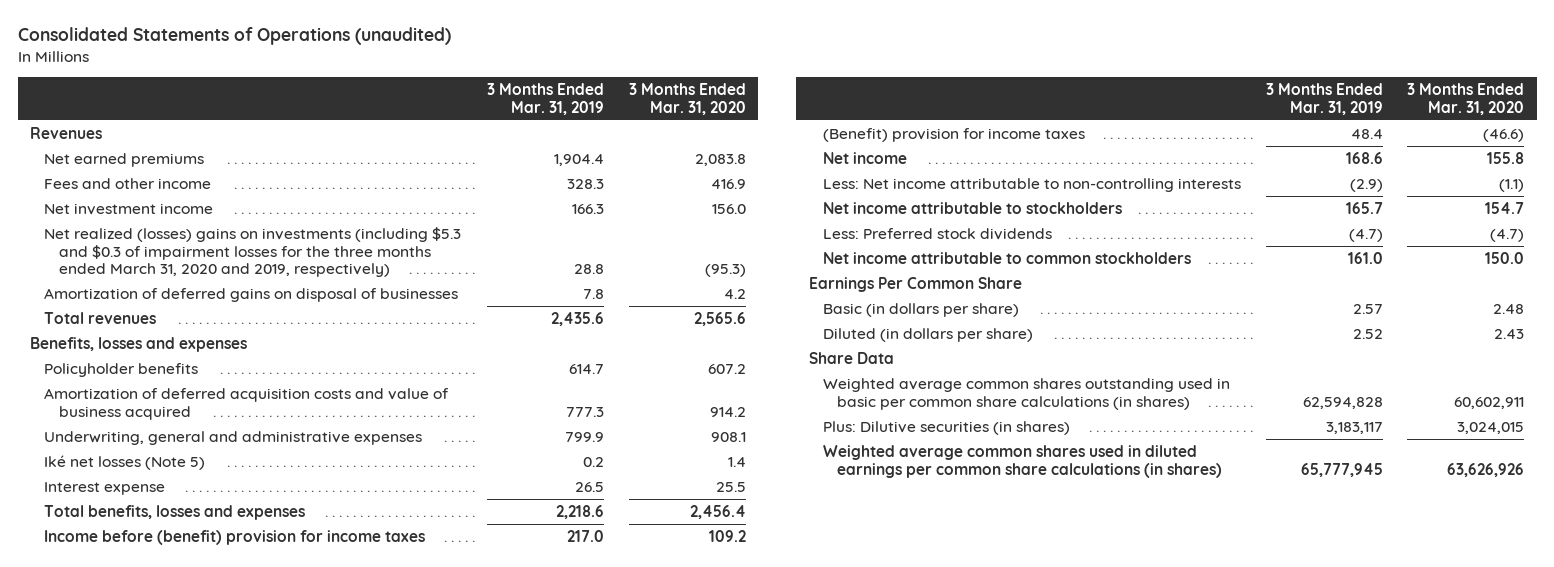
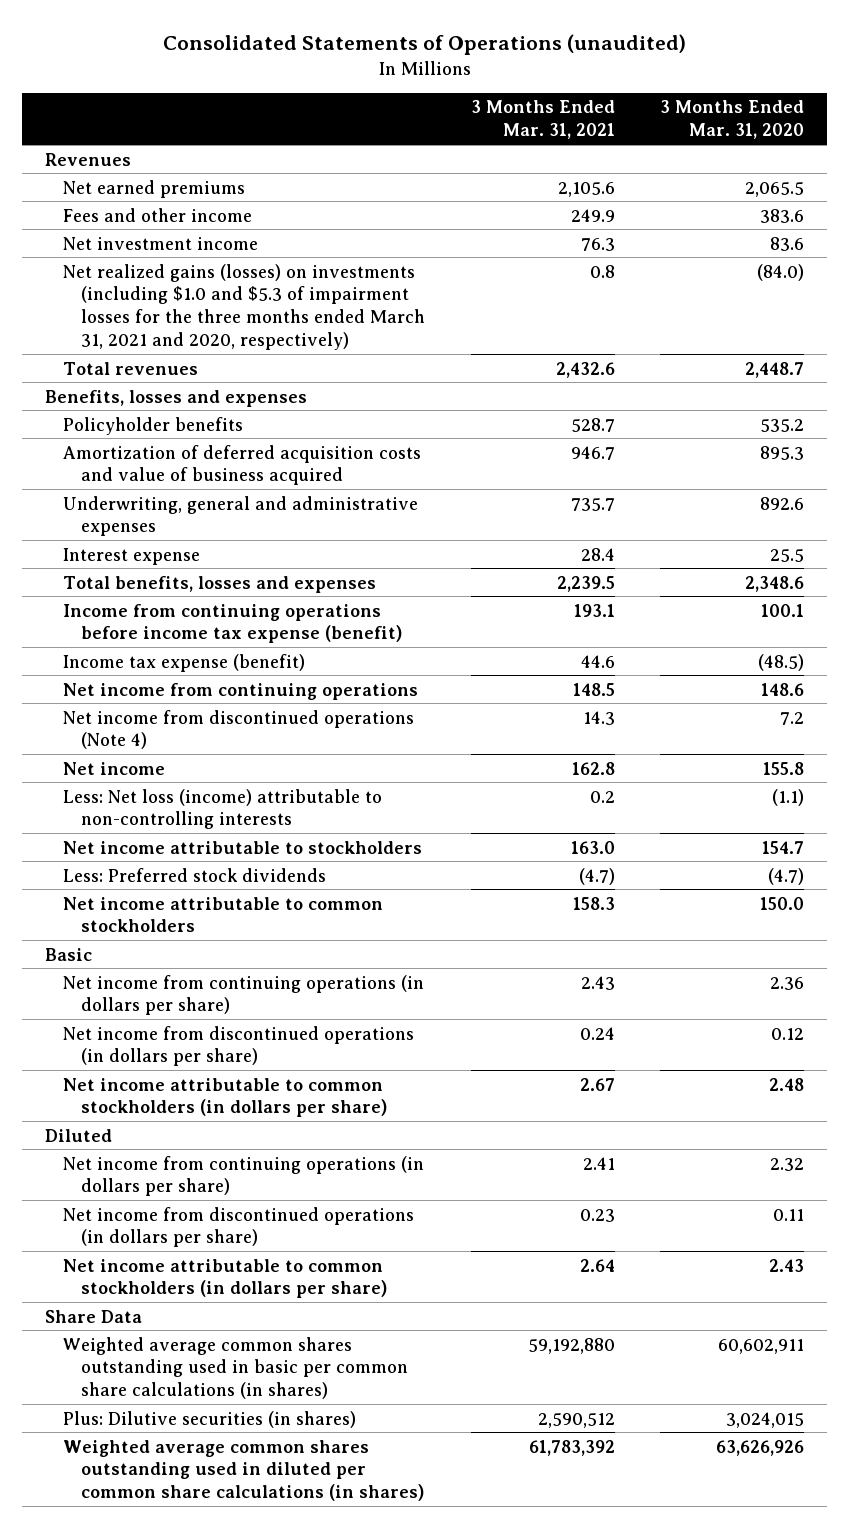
- | 3 Months Ended Mar. 31, 2019 | 3 Months Ended Mar. 31, 2020
+ | 3 Months Ended Mar. 31, 2021 | 3 Months Ended Mar. 31, 2020
- Net earned premiums | 1,904.4 | 2,083.8
- Fees and other income | 328.3 | 416.9
- Net investment income | 166.3 | 156.0
- Net realized (losses) gains on investments (including $5.3 and $0.3 of impairment losses for the three months ended March 31, 2020 and 2019, respectively) | 28.8 | (95.3)
- Amortization of deferred gains on disposal of businesses | 7.8 | 4.2
- Total revenues | 2,435.6 | 2,565.6
+ Net earned premiums | 2,105.6 | 2,065.5
+ Fees and other income | 249.9 | 383.6
+ Net investment income | 76.3 | 83.6
+ Net realized gains (losses) on investments (including $1.0 and $5.3 of impairment losses for the three months ended March 31, 2021 and 2020, respectively) | 0.8 | (84.0)
+ Total revenues | 2,432.6 | 2,448.7
- Policyholder benefits | 614.7 | 607.2
- Amortization of deferred acquisition costs and value of business acquired | 777.3 | 914.2
- Underwriting, general and administrative expenses | 799.9 | 908.1
- Iké net losses (Note 5) | 0.2 | 1.4
+ Policyholder benefits | 528.7 | 535.2
+ Amortization of deferred acquisition costs and value of business acquired | 946.7 | 895.3
+ Underwriting, general and administrative expenses | 735.7 | 892.6
- Total benefits, losses and expenses | 2,218.6 | 2,456.4
- Income before (benefit) provision for income taxes | 217.0 | 109.2
- (Benefit) provision for income taxes | 48.4 | (46.6)
+ Total benefits, losses and expenses | 2,239.5 | 2,348.6
+ Income from continuing operations before income tax expense (benefit) | 193.1 | 100.1
+ Income tax expense (benefit) | 44.6 | (48.5)
+ Net income from continuing operations | 148.5 | 148.6
+ Net income from discontinued operations (Note 4) | 14.3 | 7.2
- Less: Net income attributable to non-controlling interests | (2.9) | (1.1)
+ Less: Net loss (income) attributable to non-controlling interests | 0.2 | (1.1)
- Earnings Per Common Share
- Basic (in dollars per share) | 2.57 | 2.48
- Diluted (in dollars per share) | 2.52 | 2.43
+ Basic
+ Net income from continuing operations (in dollars per share) | 2.43 | 2.36
+ Net income from discontinued operations (in dollars per share) | 0.24 | 0.12
+ Net income attributable to common stockholders (in dollars per share) | 2.67 | 2.48
+ Diluted
+ Net income from continuing operations (in dollars per share) | 2.41 | 2.32
+ Net income from discontinued operations (in dollars per share) | 0.23 | 0.11
+ Net income attributable to common stockholders (in dollars per share) | 2.64 | 2.43
- Weighted average common shares used in diluted earnings per common share calculations (in shares) | 65,777,945 | 63,626,926
+ Weighted average common shares outstanding used in diluted per common share calculations (in shares) | 61,783,392 | 63,626,926

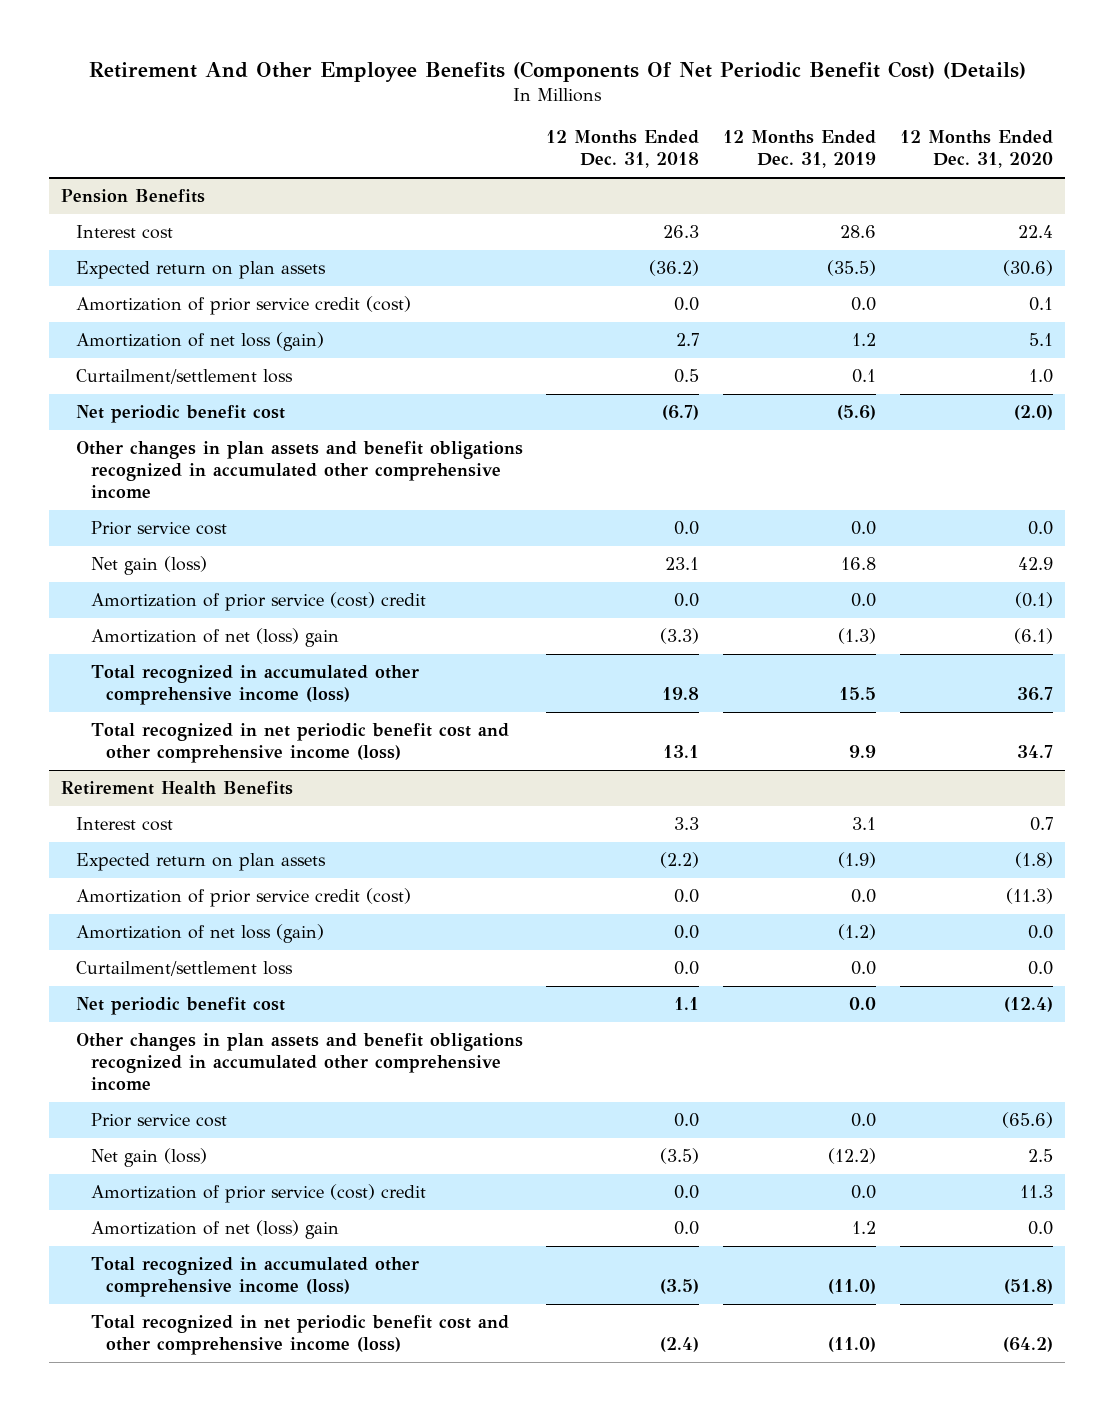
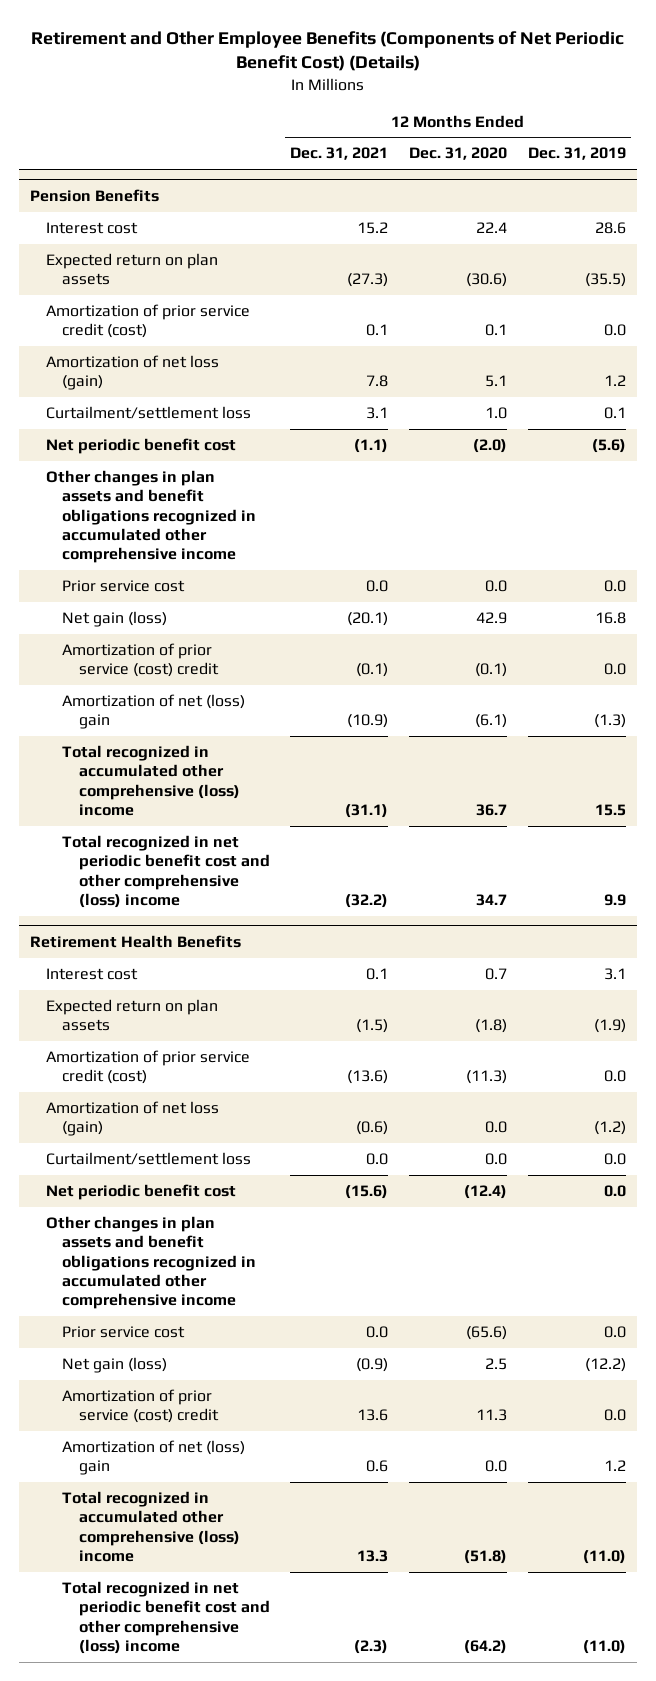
- Retirement And Other Employee Benefits (Components Of Net Periodic Benefit Cost) (Details)
+ Retirement and Other Employee Benefits (Components of Net Periodic Benefit Cost) (Details)
- | 12 Months Ended Dec. 31, 2018 | 12 Months Ended Dec. 31, 2019 | 12 Months Ended Dec. 31, 2020
+ | 12 Months Ended Dec. 31, 2021 | 12 Months Ended Dec. 31, 2020 | 12 Months Ended Dec. 31, 2019
@ Pension Benefits
- Total recognized in accumulated other comprehensive income (loss) | 19.8 | 15.5 | 36.7
- Total recognized in net periodic benefit cost and other comprehensive income (loss) | 13.1 | 9.9 | 34.7
+ Total recognized in accumulated other comprehensive (loss) income | (31.1) | 36.7 | 15.5
+ Total recognized in net periodic benefit cost and other comprehensive (loss) income | (32.2) | 34.7 | 9.9
@ Retirement Health Benefits
- Total recognized in accumulated other comprehensive income (loss) | (3.5) | (11.0) | (51.8)
- Total recognized in net periodic benefit cost and other comprehensive income (loss) | (2.4) | (11.0) | (64.2)
+ Total recognized in accumulated other comprehensive (loss) income | 13.3 | (51.8) | (11.0)
+ Total recognized in net periodic benefit cost and other comprehensive (loss) income | (2.3) | (64.2) | (11.0)

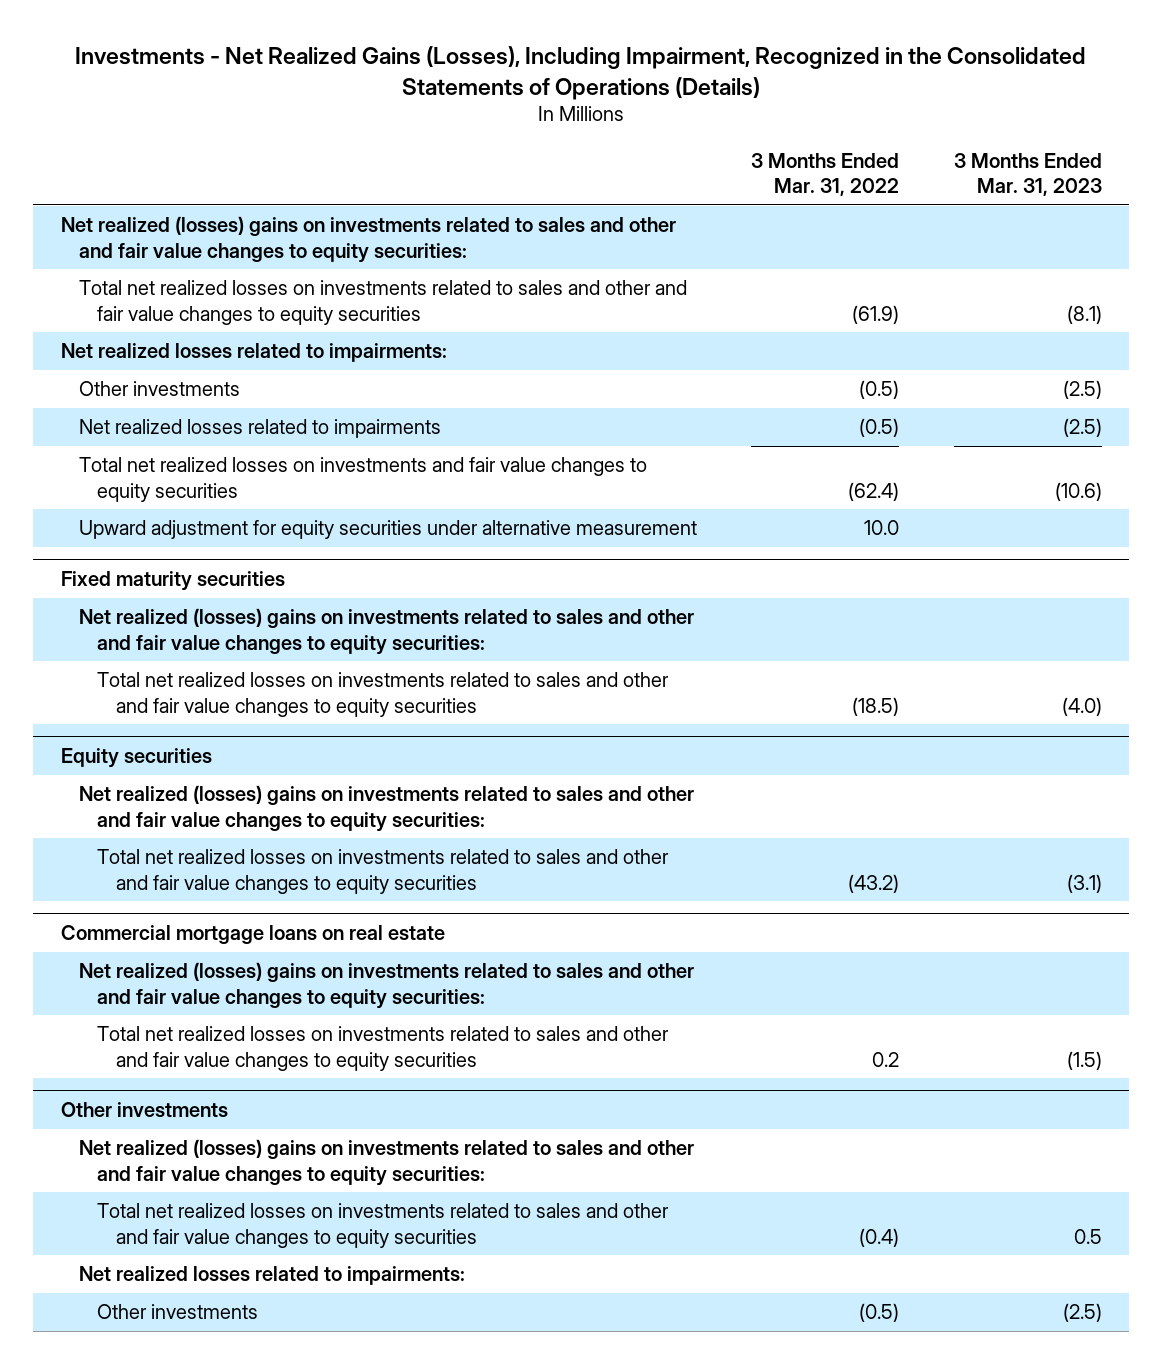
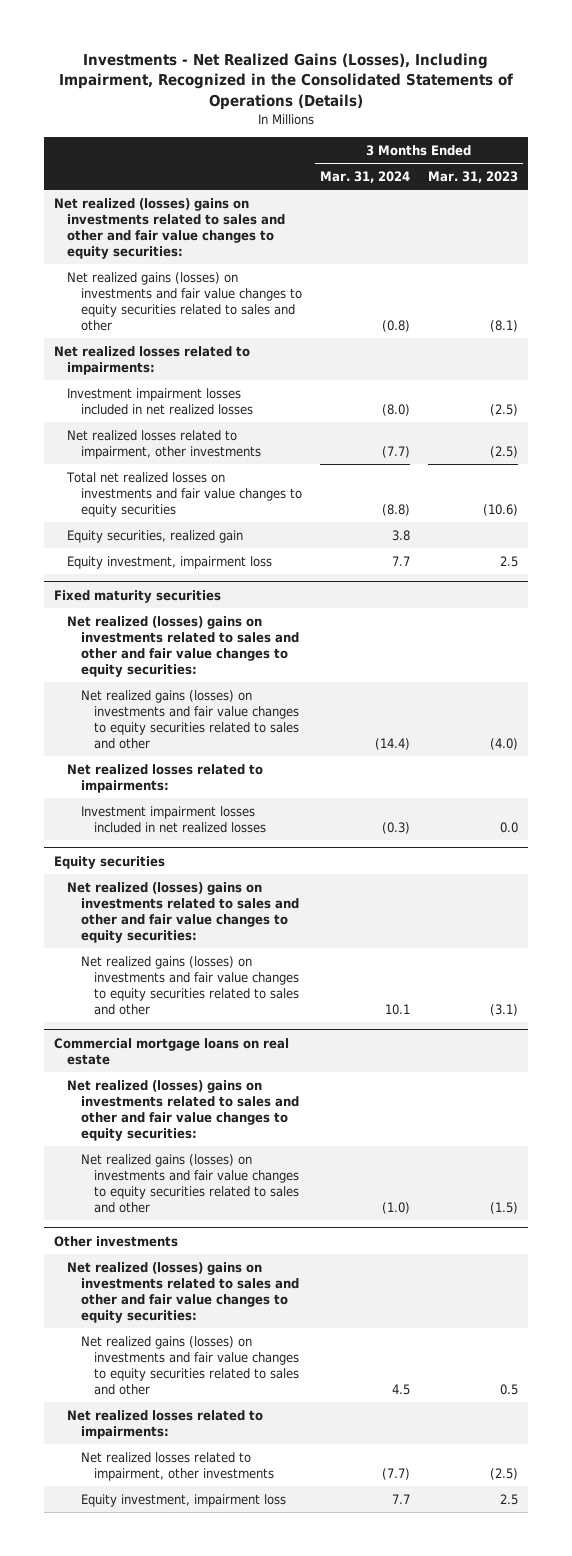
- | 3 Months Ended Mar. 31, 2022 | 3 Months Ended Mar. 31, 2023
+ | 3 Months Ended Mar. 31, 2024 | 3 Months Ended Mar. 31, 2023
- Total net realized losses on investments related to sales and other and fair value changes to equity securities | (61.9) | (8.1)
+ Net realized gains (losses) on investments and fair value changes to equity securities related to sales and other | (0.8) | (8.1)
- Other investments | (0.5) | (2.5)
- Net realized losses related to impairments | (0.5) | (2.5)
+ Investment impairment losses included in net realized losses | (8.0) | (2.5)
+ Net realized losses related to impairment, other investments | (7.7) | (2.5)
- Upward adjustment for equity securities under alternative measurement | 10.0 |
+ Equity securities, realized gain | 3.8 |
+ Equity investment, impairment loss | 7.7 | 2.5
@ Fixed maturity securities
- Total net realized losses on investments related to sales and other and fair value changes to equity securities | (18.5) | (4.0)
+ Net realized gains (losses) on investments and fair value changes to equity securities related to sales and other | (14.4) | (4.0)
+ Net realized losses related to impairments:
+ Investment impairment losses included in net realized losses | (0.3) | 0.0
@ Equity securities
- Total net realized losses on investments related to sales and other and fair value changes to equity securities | (43.2) | (3.1)
+ Net realized gains (losses) on investments and fair value changes to equity securities related to sales and other | 10.1 | (3.1)
@ Commercial mortgage loans on real estate
- Total net realized losses on investments related to sales and other and fair value changes to equity securities | 0.2 | (1.5)
+ Net realized gains (losses) on investments and fair value changes to equity securities related to sales and other | (1.0) | (1.5)
@ Other investments
- Total net realized losses on investments related to sales and other and fair value changes to equity securities | (0.4) | 0.5
+ Net realized gains (losses) on investments and fair value changes to equity securities related to sales and other | 4.5 | 0.5
- Other investments | (0.5) | (2.5)
+ Net realized losses related to impairment, other investments | (7.7) | (2.5)
+ Equity investment, impairment loss | 7.7 | 2.5

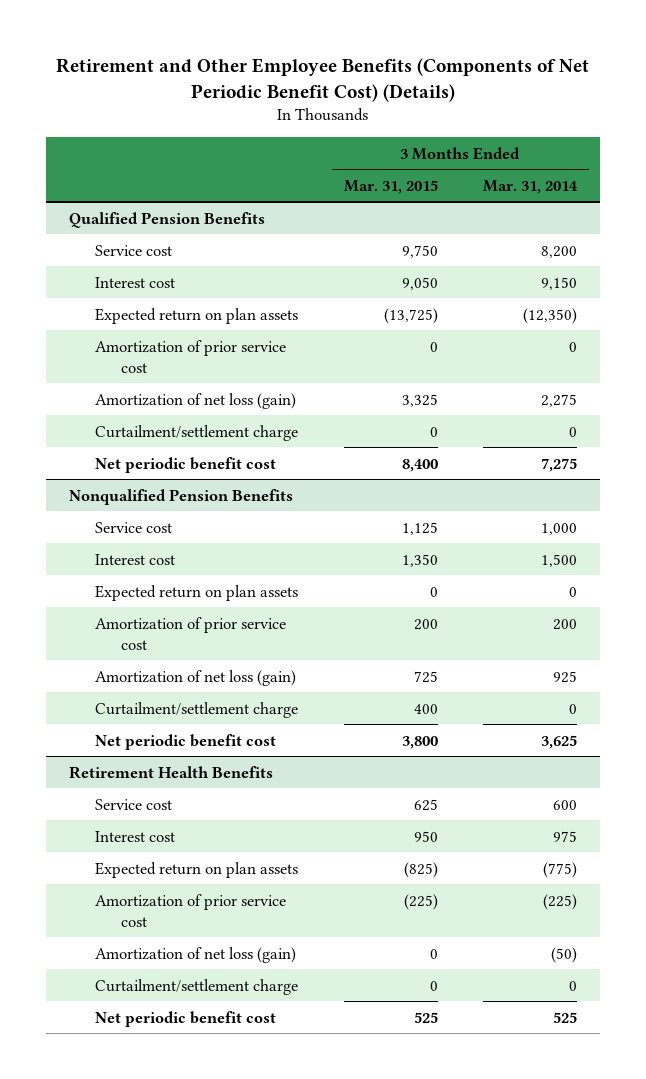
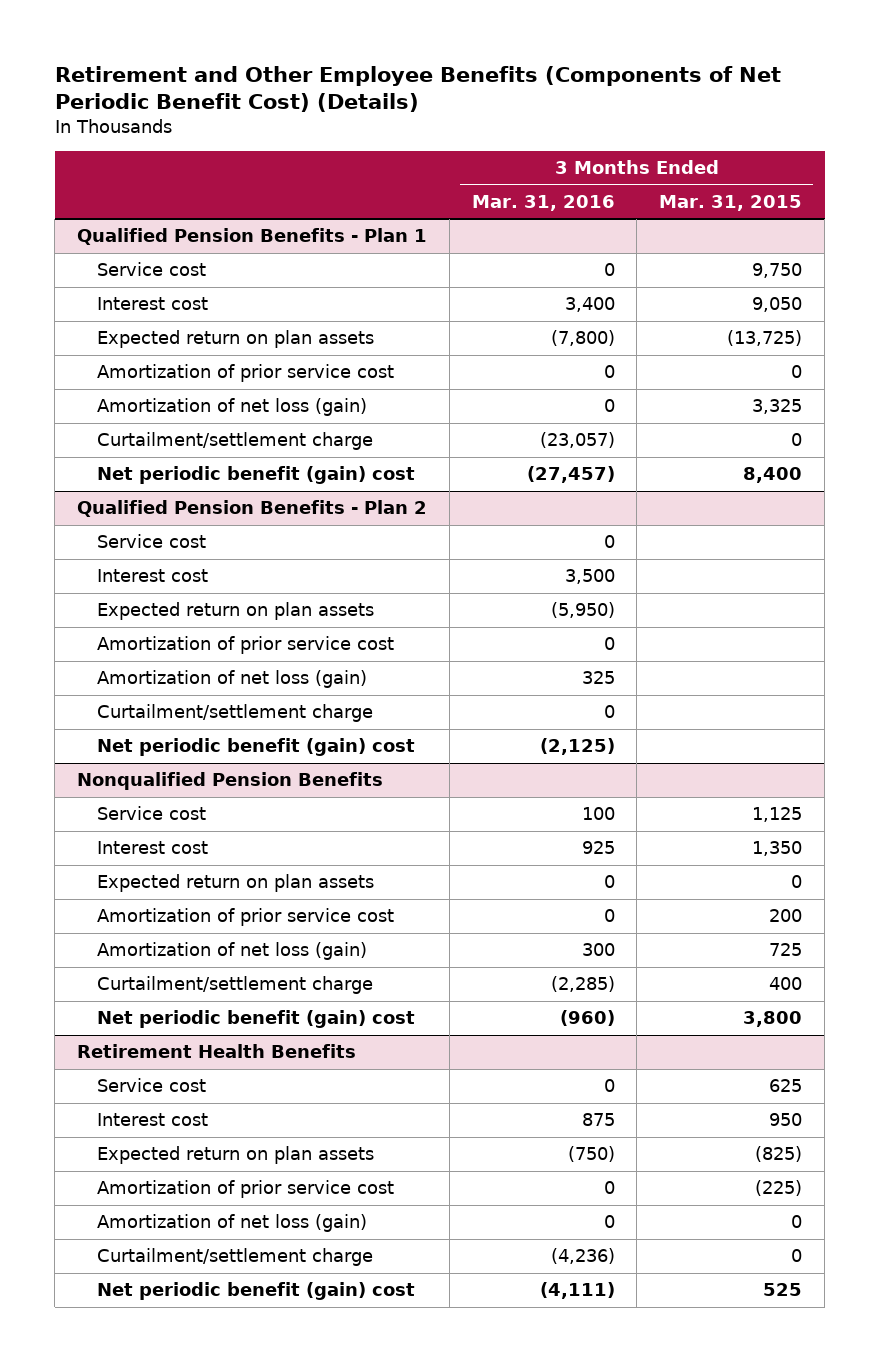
- | 3 Months Ended Mar. 31, 2015 | 3 Months Ended Mar. 31, 2014
+ | 3 Months Ended Mar. 31, 2016 | 3 Months Ended Mar. 31, 2015
- Qualified Pension Benefits
+ Qualified Pension Benefits - Plan 1
- Net periodic benefit cost | 8,400 | 7,275
+ Net periodic benefit (gain) cost | (27,457) | 8,400
+ Qualified Pension Benefits - Plan 2
+ Service cost | 0 |
+ Interest cost | 3,500 |
+ Expected return on plan assets | (5,950) |
+ Amortization of prior service cost | 0 |
+ Amortization of net loss (gain) | 325 |
+ Curtailment/settlement charge | 0 |
+ Net periodic benefit (gain) cost | (2,125) |
@ Nonqualified Pension Benefits
- Net periodic benefit cost | 3,800 | 3,625
+ Net periodic benefit (gain) cost | (960) | 3,800
@ Retirement Health Benefits
- Net periodic benefit cost | 525 | 525
+ Net periodic benefit (gain) cost | (4,111) | 525

